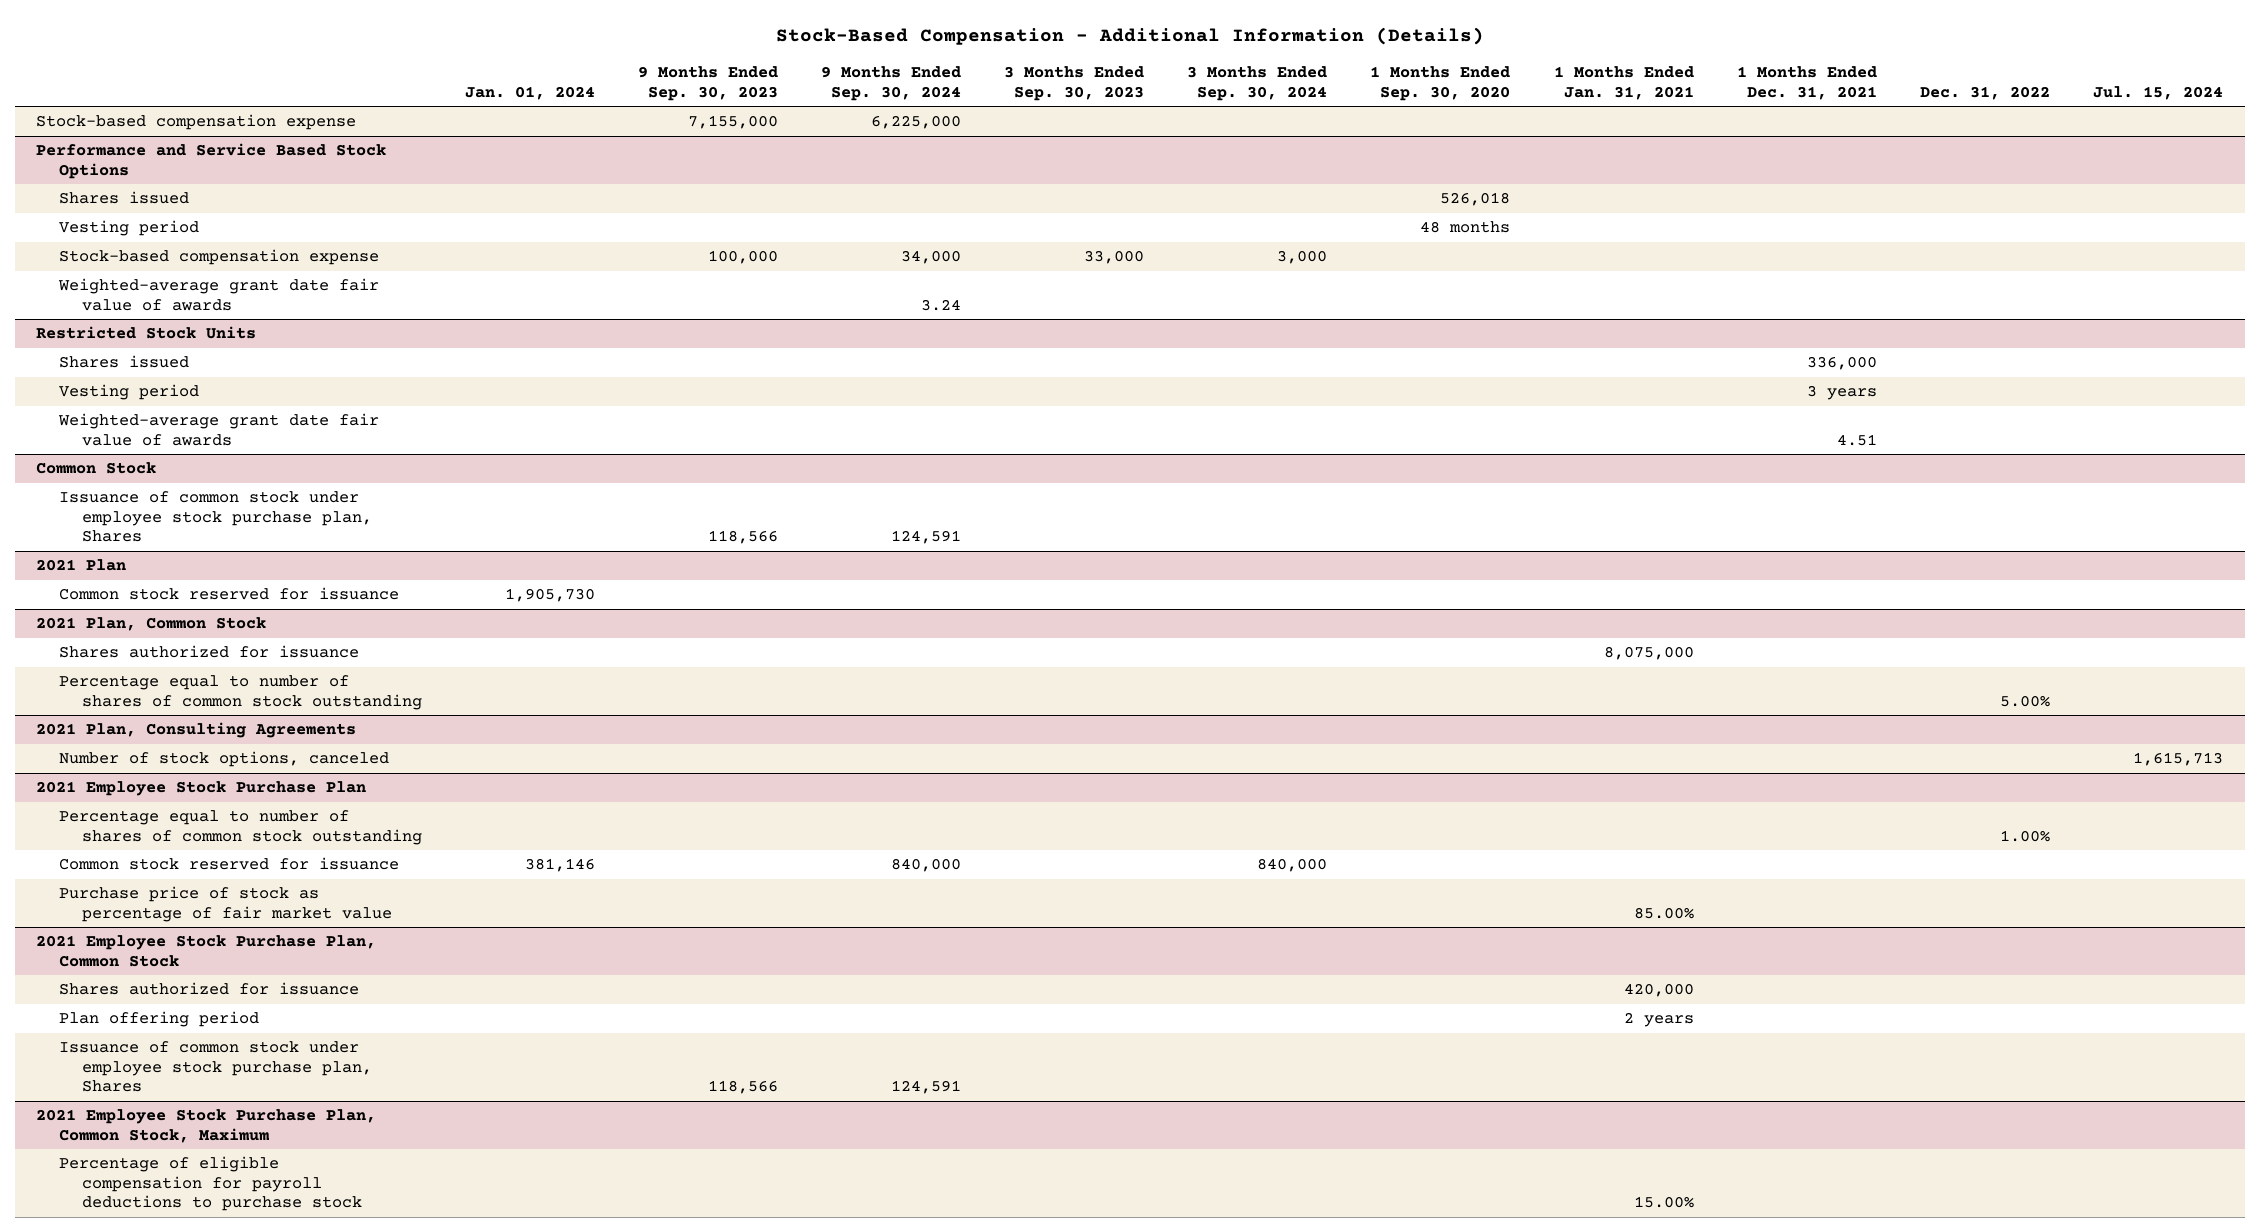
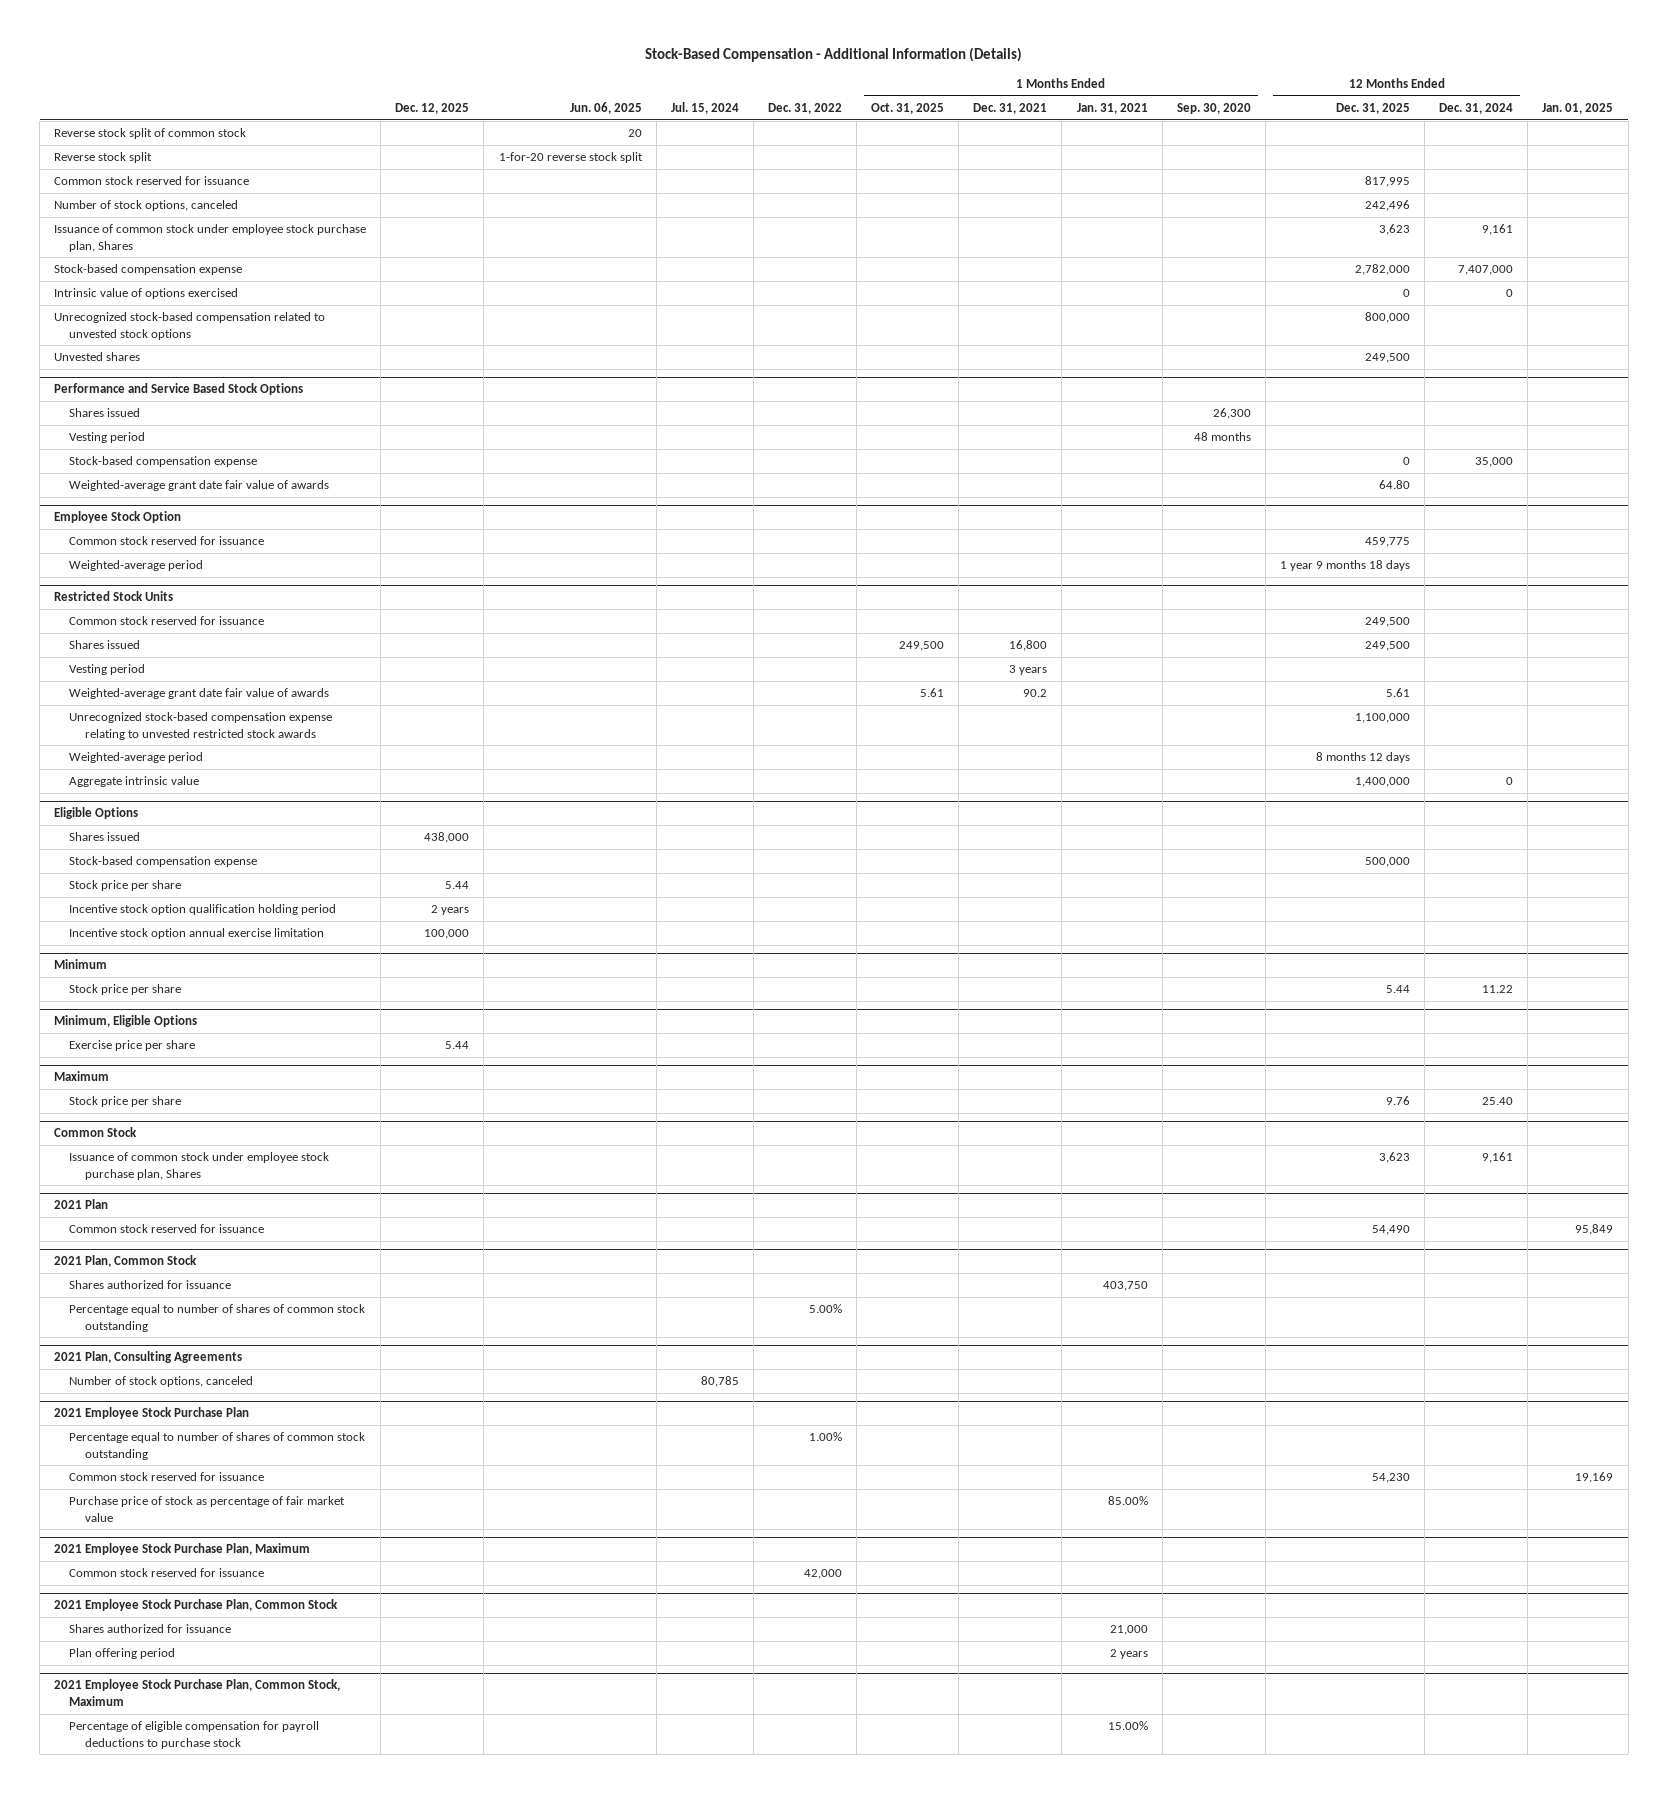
- | Jan. 01, 2024 | 9 Months Ended Sep. 30, 2023 | 9 Months Ended Sep. 30, 2024 | 3 Months Ended Sep. 30, 2023 | 3 Months Ended Sep. 30, 2024 | 1 Months Ended Sep. 30, 2020 | 1 Months Ended Jan. 31, 2021 | 1 Months Ended Dec. 31, 2021 | Dec. 31, 2022 | Jul. 15, 2024
+ | Dec. 12, 2025 | Jun. 06, 2025 | Jul. 15, 2024 | Dec. 31, 2022 | 1 Months Ended Oct. 31, 2025 | 1 Months Ended Dec. 31, 2021 | 1 Months Ended Jan. 31, 2021 | 1 Months Ended Sep. 30, 2020 | 12 Months Ended Dec. 31, 2025 | 12 Months Ended Dec. 31, 2024 | Jan. 01, 2025
+ Reverse stock split of common stock | | 20 | | | | | | | | |
+ Reverse stock split | | 1-for-20 reverse stock split | | | | | | | | |
+ Common stock reserved for issuance | | | | | | | | | 817,995 | |
+ Number of stock options, canceled | | | | | | | | | 242,496 | |
+ Issuance of common stock under employee stock purchase plan, Shares | | | | | | | | | 3,623 | 9,161 |
+ Intrinsic value of options exercised | | | | | | | | | 0 | 0 |
+ Unrecognized stock-based compensation related to unvested stock options | | | | | | | | | 800,000 | |
+ Unvested shares | | | | | | | | | 249,500 | |
@ Performance and Service Based Stock Options
- Shares issued | | | | | | 526,018 | | | |
+ Shares issued | | | | | | | | 26,300 | | |
+ Employee Stock Option
+ Common stock reserved for issuance | | | | | | | | | 459,775 | |
+ Weighted-average period | | | | | | | | | 1 year 9 months 18 days | |
@ Restricted Stock Units
- Shares issued | | | | | | | | 336,000 | |
+ Common stock reserved for issuance | | | | | | | | | 249,500 | |
+ Shares issued | | | | | 249,500 | 16,800 | | | 249,500 | |
- Weighted-average grant date fair value of awards | | | | | | | | 4.51 | |
+ Weighted-average grant date fair value of awards | | | | | 5.61 | 90.2 | | | 5.61 | |
+ Unrecognized stock-based compensation expense relating to unvested restricted stock awards | | | | | | | | | 1,100,000 | |
+ Weighted-average period | | | | | | | | | 8 months 12 days | |
+ Aggregate intrinsic value | | | | | | | | | 1,400,000 | 0 |
+ Eligible Options
+ Shares issued | 438,000 | | | | | | | | | |
+ Stock-based compensation expense | | | | | | | | | 500,000 | |
+ Stock price per share | 5.44 | | | | | | | | | |
+ Incentive stock option qualification holding period | 2 years | | | | | | | | | |
+ Incentive stock option annual exercise limitation | 100,000 | | | | | | | | | |
+ Minimum
+ Stock price per share | | | | | | | | | 5.44 | 11.22 |
+ Minimum, Eligible Options
+ Exercise price per share | 5.44 | | | | | | | | | |
+ Maximum
+ Stock price per share | | | | | | | | | 9.76 | 25.40 |
@ 2021 Plan, Common Stock
- Shares authorized for issuance | | | | | | | 8,075,000 | | |
+ Shares authorized for issuance | | | | | | | 403,750 | | | |
@ 2021 Plan, Consulting Agreements
- Number of stock options, canceled | | | | | | | | | | 1,615,713
+ Number of stock options, canceled | | | 80,785 | | | | | | | |
+ 2021 Employee Stock Purchase Plan, Maximum
+ Common stock reserved for issuance | | | | 42,000 | | | | | | |
@ 2021 Employee Stock Purchase Plan, Common Stock
- Shares authorized for issuance | | | | | | | 420,000 | | |
+ Shares authorized for issuance | | | | | | | 21,000 | | | |
- Issuance of common stock under employee stock purchase plan, Shares | | 118,566 | 124,591 | | | | | | |

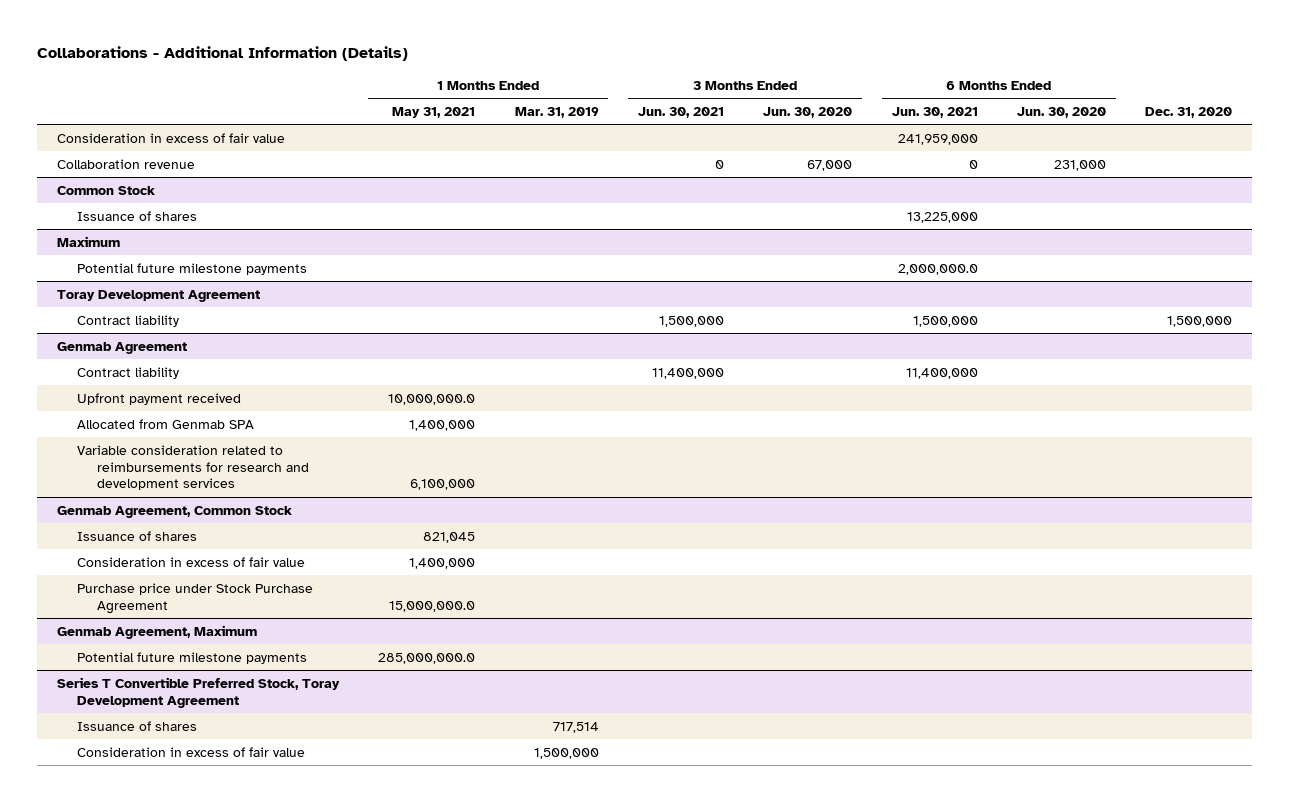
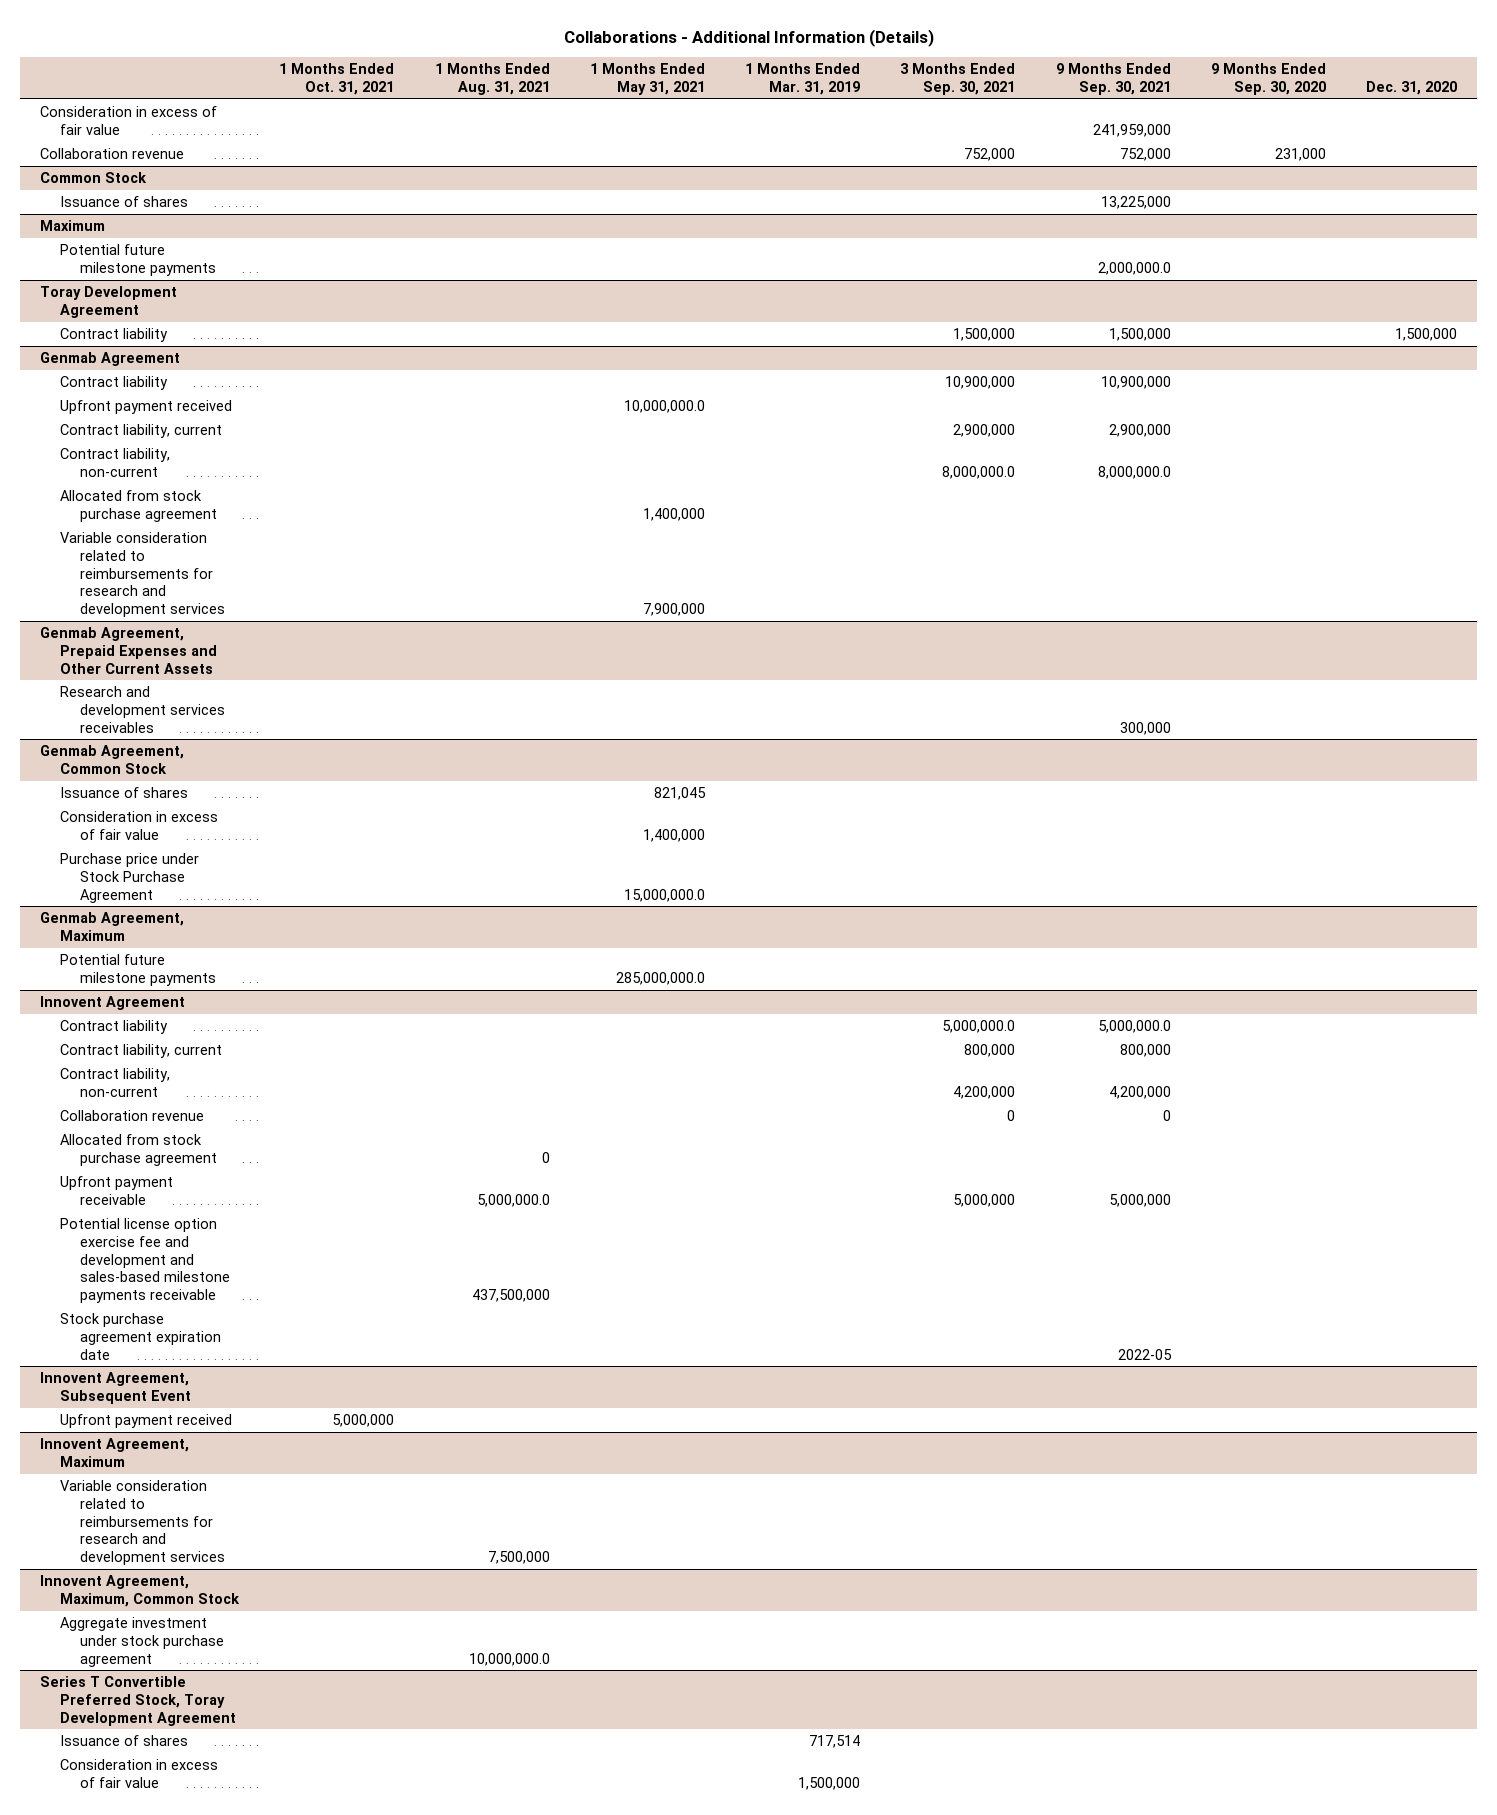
- | 1 Months Ended May 31, 2021 | 1 Months Ended Mar. 31, 2019 | 3 Months Ended Jun. 30, 2021 | 3 Months Ended Jun. 30, 2020 | 6 Months Ended Jun. 30, 2021 | 6 Months Ended Jun. 30, 2020 | Dec. 31, 2020
+ | 1 Months Ended Oct. 31, 2021 | 1 Months Ended Aug. 31, 2021 | 1 Months Ended May 31, 2021 | 1 Months Ended Mar. 31, 2019 | 3 Months Ended Sep. 30, 2021 | 9 Months Ended Sep. 30, 2021 | 9 Months Ended Sep. 30, 2020 | Dec. 31, 2020
@ Genmab Agreement
- Allocated from Genmab SPA | 1,400,000 | | | | | |
- Variable consideration related to reimbursements for research and development services | 6,100,000 | | | | | |
+ Contract liability, current | | | | | 2,900,000 | 2,900,000 | |
+ Contract liability, non-current | | | | | 8,000,000.0 | 8,000,000.0 | |
+ Allocated from stock purchase agreement | | | 1,400,000 | | | | |
+ Variable consideration related to reimbursements for research and development services | | | 7,900,000 | | | | |
+ Genmab Agreement, Prepaid Expenses and Other Current Assets
+ Research and development services receivables | | | | | | 300,000 | |
+ Innovent Agreement
+ Contract liability | | | | | 5,000,000.0 | 5,000,000.0 | |
+ Contract liability, current | | | | | 800,000 | 800,000 | |
+ Contract liability, non-current | | | | | 4,200,000 | 4,200,000 | |
+ Collaboration revenue | | | | | 0 | 0 | |
+ Allocated from stock purchase agreement | | 0 | | | | | |
+ Upfront payment receivable | | 5,000,000.0 | | | 5,000,000 | 5,000,000 | |
+ Potential license option exercise fee and development and sales-based milestone payments receivable | | 437,500,000 | | | | | |
+ Stock purchase agreement expiration date | | | | | | 2022-05 | |
+ Innovent Agreement, Subsequent Event
+ Upfront payment received | 5,000,000 | | | | | | |
+ Innovent Agreement, Maximum
+ Variable consideration related to reimbursements for research and development services | | 7,500,000 | | | | | |
+ Innovent Agreement, Maximum, Common Stock
+ Aggregate investment under stock purchase agreement | | 10,000,000.0 | | | | | |

